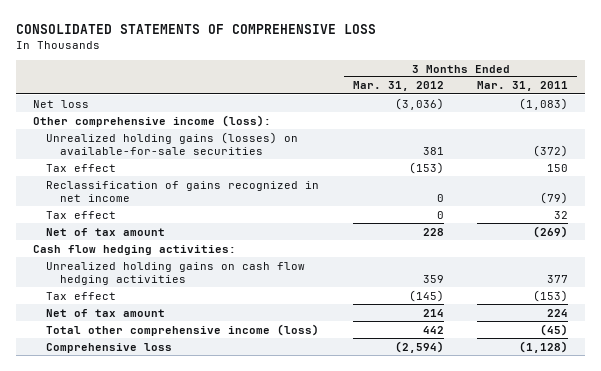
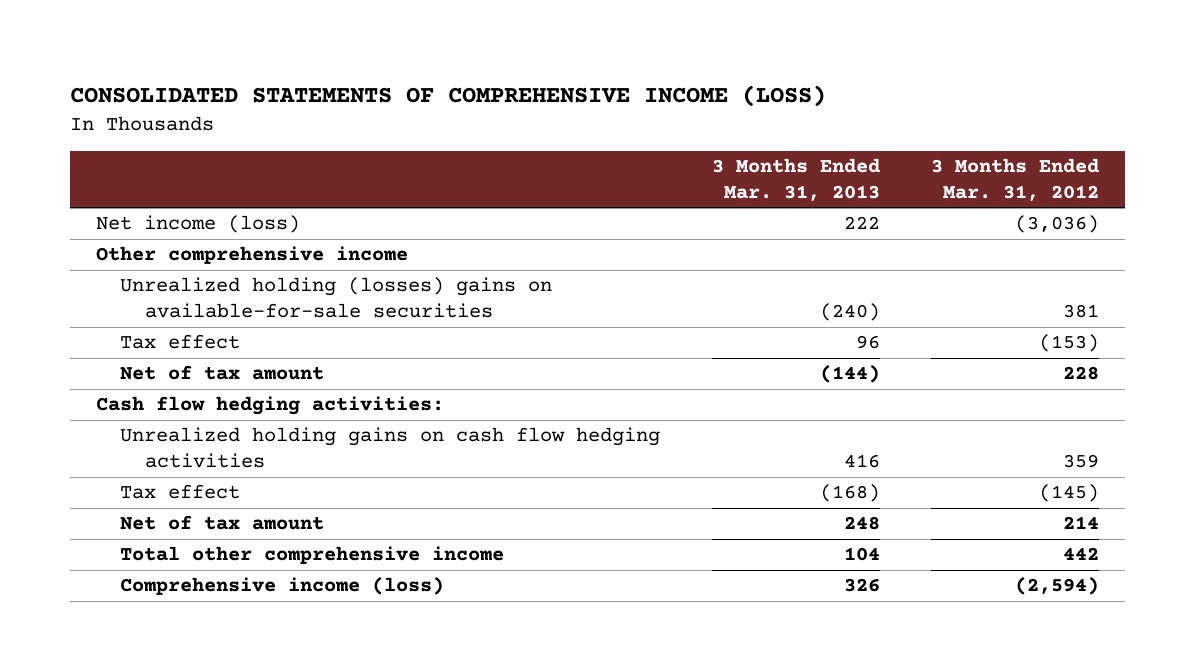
- CONSOLIDATED STATEMENTS OF COMPREHENSIVE LOSS
+ CONSOLIDATED STATEMENTS OF COMPREHENSIVE INCOME (LOSS)
- | 3 Months Ended Mar. 31, 2012 | 3 Months Ended Mar. 31, 2011
+ | 3 Months Ended Mar. 31, 2013 | 3 Months Ended Mar. 31, 2012
- Net loss | (3,036) | (1,083)
- Other comprehensive income (loss):
- Unrealized holding gains (losses) on available-for-sale securities | 381 | (372)
+ Net income (loss) | 222 | (3,036)
+ Other comprehensive income
+ Unrealized holding (losses) gains on available-for-sale securities | (240) | 381
- Reclassification of gains recognized in net income | 0 | (79)
- Tax effect | 0 | 32
- Total other comprehensive income (loss) | 442 | (45)
- Comprehensive loss | (2,594) | (1,128)
+ Total other comprehensive income | 104 | 442
+ Comprehensive income (loss) | 326 | (2,594)

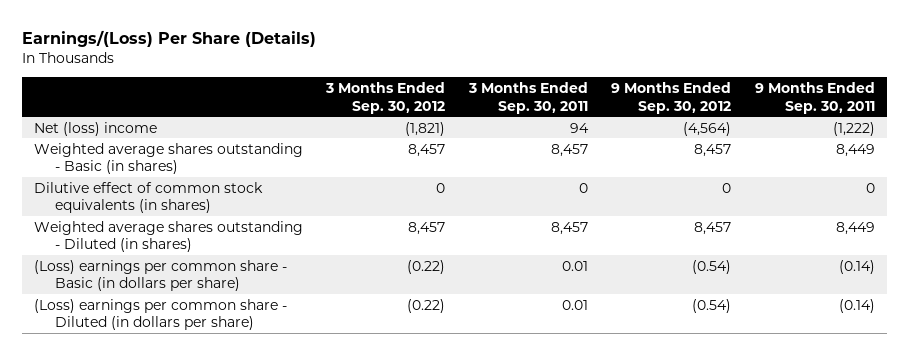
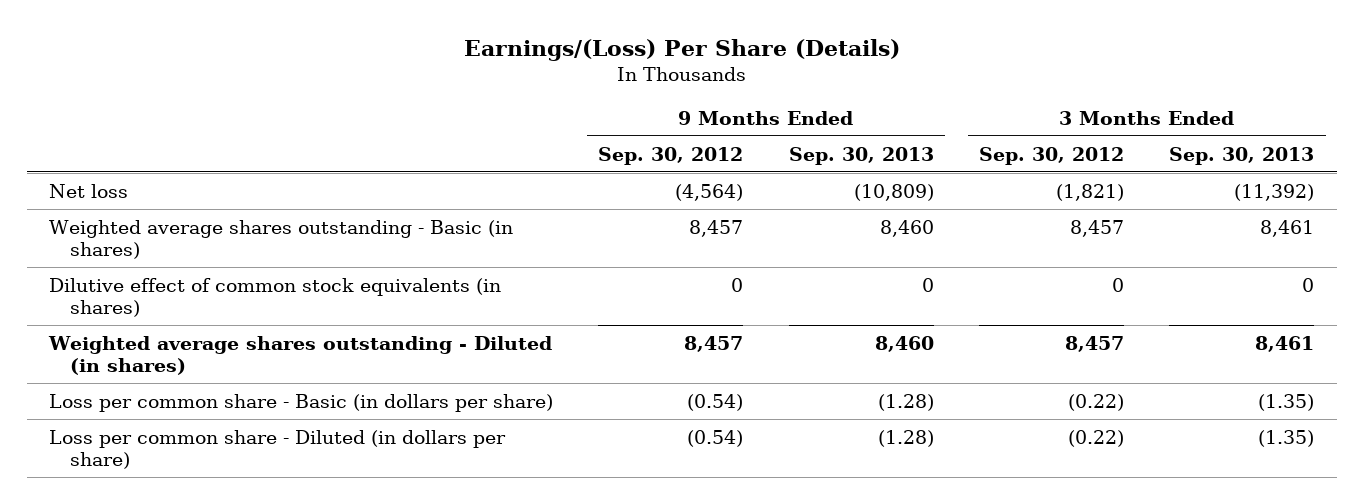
- | 3 Months Ended Sep. 30, 2012 | 3 Months Ended Sep. 30, 2011 | 9 Months Ended Sep. 30, 2012 | 9 Months Ended Sep. 30, 2011
+ | 9 Months Ended Sep. 30, 2012 | 9 Months Ended Sep. 30, 2013 | 3 Months Ended Sep. 30, 2012 | 3 Months Ended Sep. 30, 2013
- Net (loss) income | (1,821) | 94 | (4,564) | (1,222)
+ Net loss | (4,564) | (10,809) | (1,821) | (11,392)
- (Loss) earnings per common share - Basic (in dollars per share) | (0.22) | 0.01 | (0.54) | (0.14)
- (Loss) earnings per common share - Diluted (in dollars per share) | (0.22) | 0.01 | (0.54) | (0.14)
+ Loss per common share - Basic (in dollars per share) | (0.54) | (1.28) | (0.22) | (1.35)
+ Loss per common share - Diluted (in dollars per share) | (0.54) | (1.28) | (0.22) | (1.35)

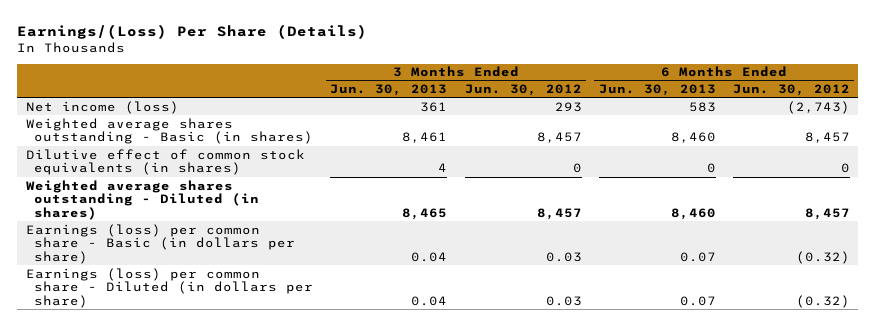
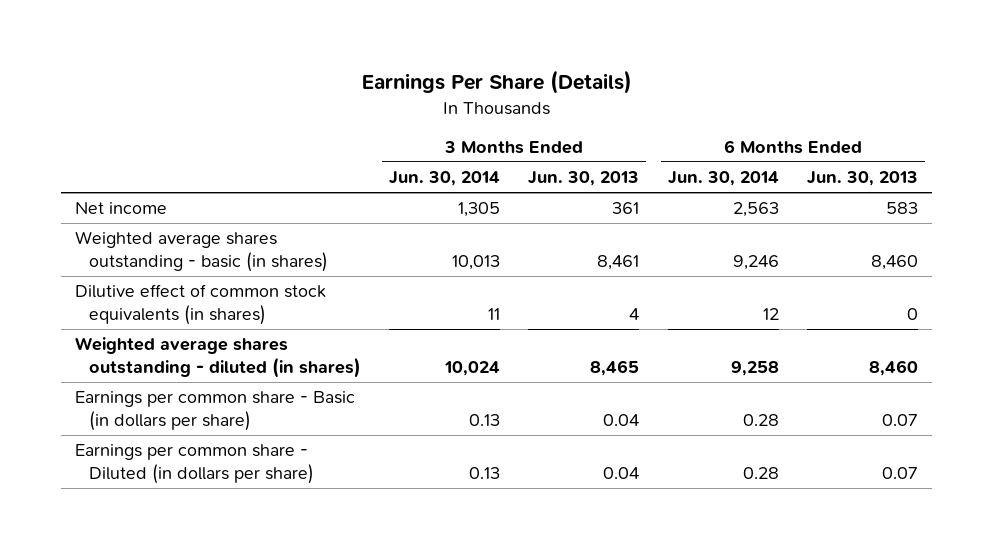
- Earnings/(Loss) Per Share (Details)
+ Earnings Per Share (Details)
- | 3 Months Ended Jun. 30, 2013 | 3 Months Ended Jun. 30, 2012 | 6 Months Ended Jun. 30, 2013 | 6 Months Ended Jun. 30, 2012
+ | 3 Months Ended Jun. 30, 2014 | 3 Months Ended Jun. 30, 2013 | 6 Months Ended Jun. 30, 2014 | 6 Months Ended Jun. 30, 2013
- Net income (loss) | 361 | 293 | 583 | (2,743)
- Weighted average shares outstanding - Basic (in shares) | 8,461 | 8,457 | 8,460 | 8,457
+ Net income | 1,305 | 361 | 2,563 | 583
+ Weighted average shares outstanding - basic (in shares) | 10,013 | 8,461 | 9,246 | 8,460
- Weighted average shares outstanding - Diluted (in shares) | 8,465 | 8,457 | 8,460 | 8,457
- Earnings (loss) per common share - Basic (in dollars per share) | 0.04 | 0.03 | 0.07 | (0.32)
- Earnings (loss) per common share - Diluted (in dollars per share) | 0.04 | 0.03 | 0.07 | (0.32)
+ Weighted average shares outstanding - diluted (in shares) | 10,024 | 8,465 | 9,258 | 8,460
+ Earnings per common share - Basic (in dollars per share) | 0.13 | 0.04 | 0.28 | 0.07
+ Earnings per common share - Diluted (in dollars per share) | 0.13 | 0.04 | 0.28 | 0.07

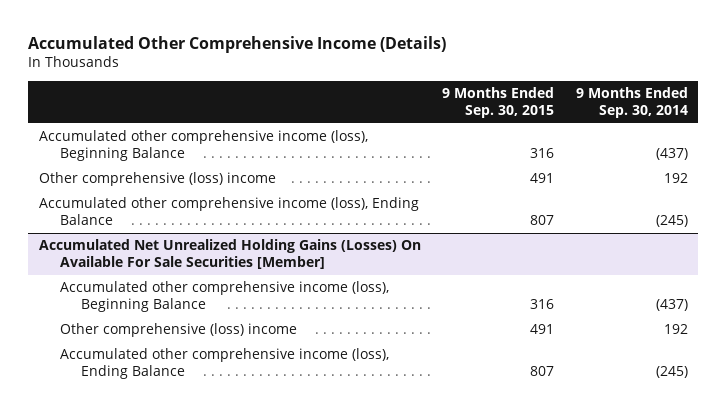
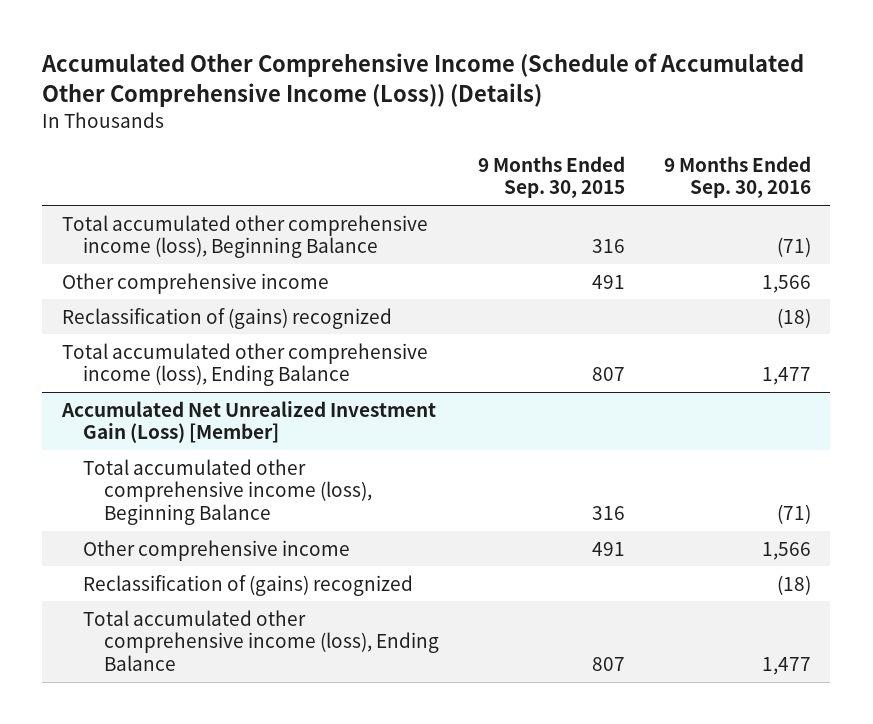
- Accumulated Other Comprehensive Income (Details)
+ Accumulated Other Comprehensive Income (Schedule of Accumulated Other Comprehensive Income (Loss)) (Details)
- | 9 Months Ended Sep. 30, 2015 | 9 Months Ended Sep. 30, 2014
+ | 9 Months Ended Sep. 30, 2015 | 9 Months Ended Sep. 30, 2016
- Accumulated other comprehensive income (loss), Beginning Balance | 316 | (437)
- Other comprehensive (loss) income | 491 | 192
- Accumulated other comprehensive income (loss), Ending Balance | 807 | (245)
- Accumulated Net Unrealized Holding Gains (Losses) On Available For Sale Securities [Member]
- Accumulated other comprehensive income (loss), Beginning Balance | 316 | (437)
- Other comprehensive (loss) income | 491 | 192
- Accumulated other comprehensive income (loss), Ending Balance | 807 | (245)
+ Total accumulated other comprehensive income (loss), Beginning Balance | 316 | (71)
+ Other comprehensive income | 491 | 1,566
+ Reclassification of (gains) recognized | | (18)
+ Total accumulated other comprehensive income (loss), Ending Balance | 807 | 1,477
+ Accumulated Net Unrealized Investment Gain (Loss) [Member]
+ Total accumulated other comprehensive income (loss), Beginning Balance | 316 | (71)
+ Other comprehensive income | 491 | 1,566
+ Reclassification of (gains) recognized | | (18)
+ Total accumulated other comprehensive income (loss), Ending Balance | 807 | 1,477

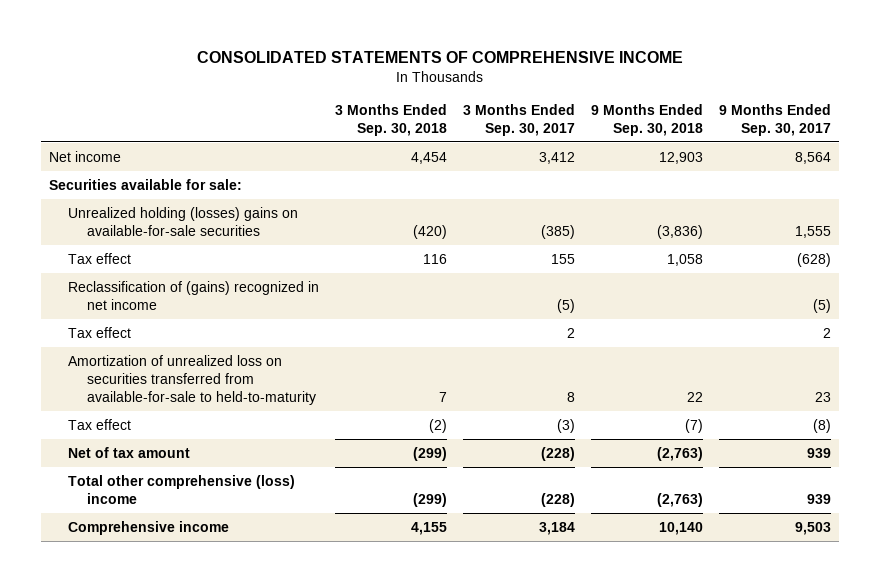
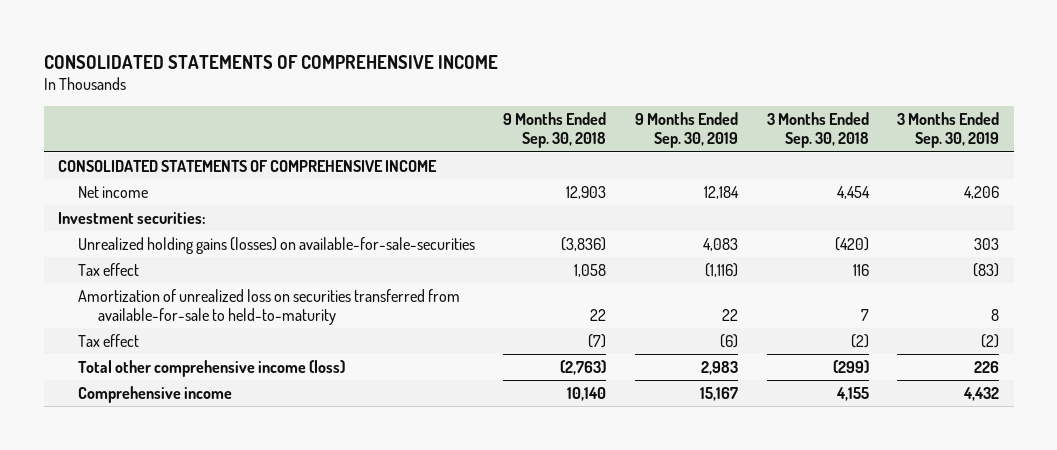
- | 3 Months Ended Sep. 30, 2018 | 3 Months Ended Sep. 30, 2017 | 9 Months Ended Sep. 30, 2018 | 9 Months Ended Sep. 30, 2017
+ | 9 Months Ended Sep. 30, 2018 | 9 Months Ended Sep. 30, 2019 | 3 Months Ended Sep. 30, 2018 | 3 Months Ended Sep. 30, 2019
+ CONSOLIDATED STATEMENTS OF COMPREHENSIVE INCOME
- Securities available for sale:
- Unrealized holding (losses) gains on available-for-sale securities | (420) | (385) | (3,836) | 1,555
+ Investment securities:
+ Unrealized holding gains (losses) on available-for-sale-securities | (3,836) | 4,083 | (420) | 303
- Reclassification of (gains) recognized in net income | | (5) | | (5)
- Tax effect | | 2 | | 2
- Net of tax amount | (299) | (228) | (2,763) | 939
- Total other comprehensive (loss) income | (299) | (228) | (2,763) | 939
+ Total other comprehensive income (loss) | (2,763) | 2,983 | (299) | 226

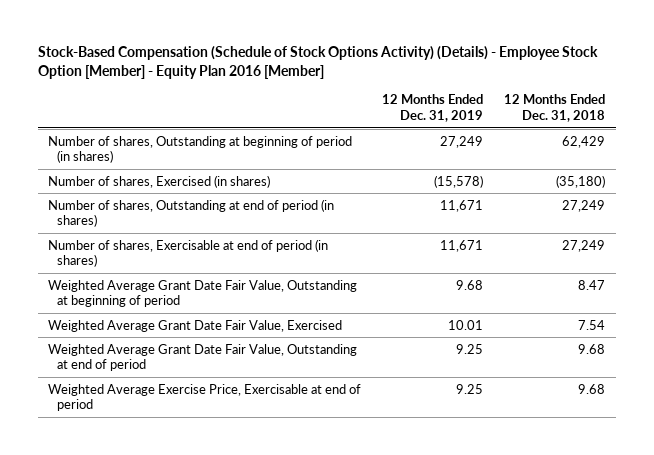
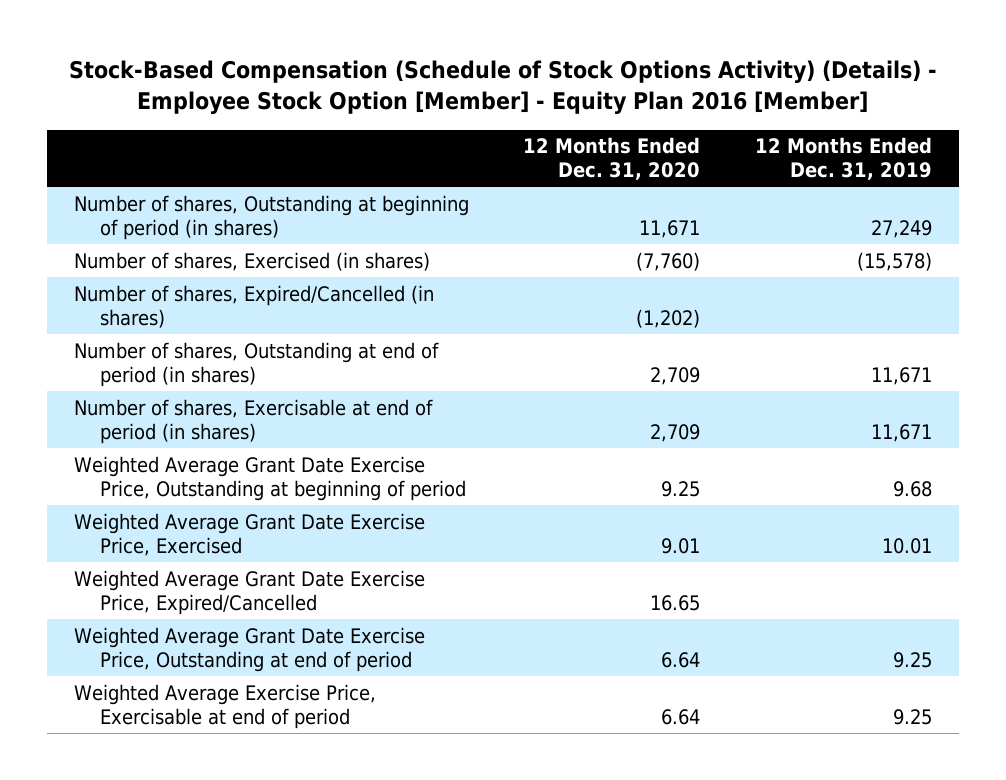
- | 12 Months Ended Dec. 31, 2019 | 12 Months Ended Dec. 31, 2018
+ | 12 Months Ended Dec. 31, 2020 | 12 Months Ended Dec. 31, 2019
+ Number of shares, Expired/Cancelled (in shares) | (1,202) |
- Weighted Average Grant Date Fair Value, Outstanding at beginning of period | 9.68 | 8.47
- Weighted Average Grant Date Fair Value, Exercised | 10.01 | 7.54
- Weighted Average Grant Date Fair Value, Outstanding at end of period | 9.25 | 9.68
+ Weighted Average Grant Date Exercise Price, Outstanding at beginning of period | 9.25 | 9.68
+ Weighted Average Grant Date Exercise Price, Exercised | 9.01 | 10.01
+ Weighted Average Grant Date Exercise Price, Expired/Cancelled | 16.65 |
+ Weighted Average Grant Date Exercise Price, Outstanding at end of period | 6.64 | 9.25

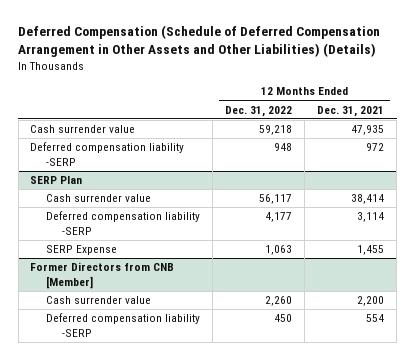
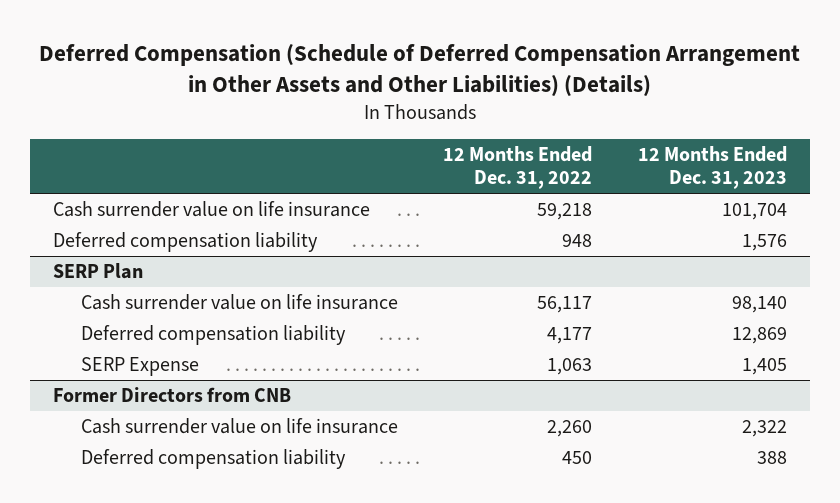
- | 12 Months Ended Dec. 31, 2022 | 12 Months Ended Dec. 31, 2021
+ | 12 Months Ended Dec. 31, 2022 | 12 Months Ended Dec. 31, 2023
- Cash surrender value | 59,218 | 47,935
- Deferred compensation liability -SERP | 948 | 972
+ Cash surrender value on life insurance | 59,218 | 101,704
+ Deferred compensation liability | 948 | 1,576
@ SERP Plan
- Cash surrender value | 56,117 | 38,414
- Deferred compensation liability -SERP | 4,177 | 3,114
+ Cash surrender value on life insurance | 56,117 | 98,140
+ Deferred compensation liability | 4,177 | 12,869
- Former Directors from CNB [Member]
- Cash surrender value | 2,260 | 2,200
- Deferred compensation liability -SERP | 450 | 554
+ Former Directors from CNB
+ Cash surrender value on life insurance | 2,260 | 2,322
+ Deferred compensation liability | 450 | 388

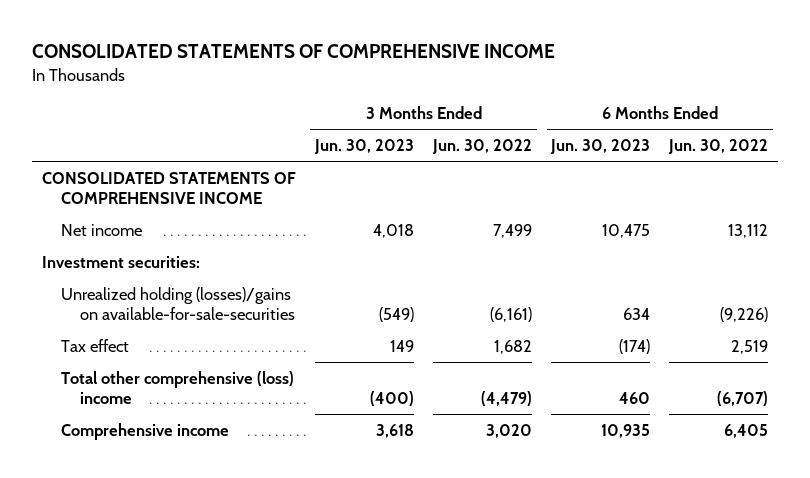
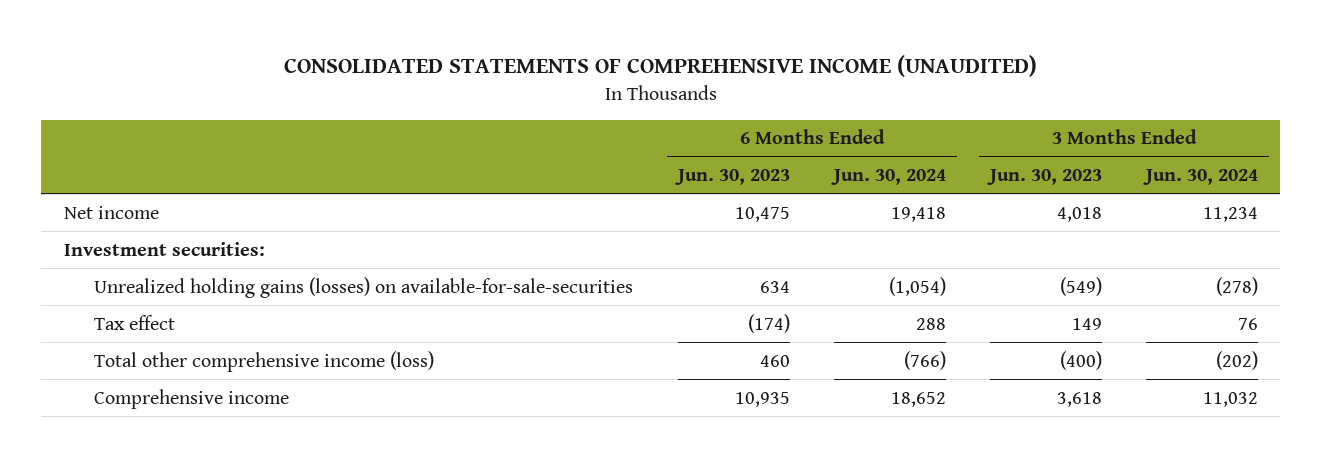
- CONSOLIDATED STATEMENTS OF COMPREHENSIVE INCOME
+ CONSOLIDATED STATEMENTS OF COMPREHENSIVE INCOME (UNAUDITED)
- | 3 Months Ended Jun. 30, 2023 | 3 Months Ended Jun. 30, 2022 | 6 Months Ended Jun. 30, 2023 | 6 Months Ended Jun. 30, 2022
+ | 6 Months Ended Jun. 30, 2023 | 6 Months Ended Jun. 30, 2024 | 3 Months Ended Jun. 30, 2023 | 3 Months Ended Jun. 30, 2024
- CONSOLIDATED STATEMENTS OF COMPREHENSIVE INCOME
- Unrealized holding (losses)/gains on available-for-sale-securities | (549) | (6,161) | 634 | (9,226)
+ Unrealized holding gains (losses) on available-for-sale-securities | 634 | (1,054) | (549) | (278)
- Total other comprehensive (loss) income | (400) | (4,479) | 460 | (6,707)
+ Total other comprehensive income (loss) | 460 | (766) | (400) | (202)

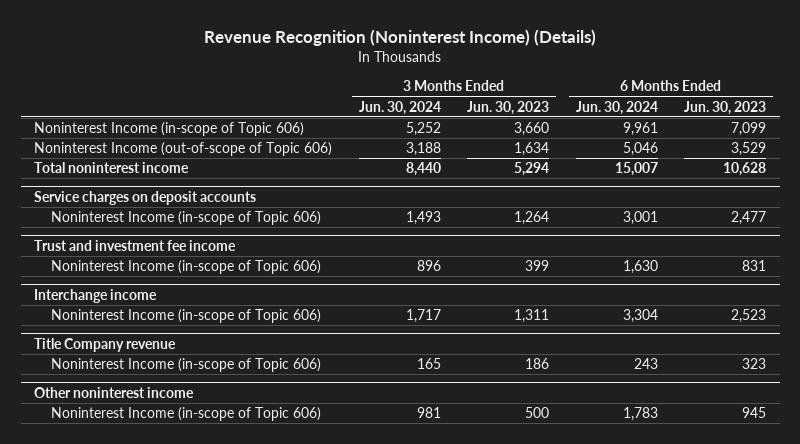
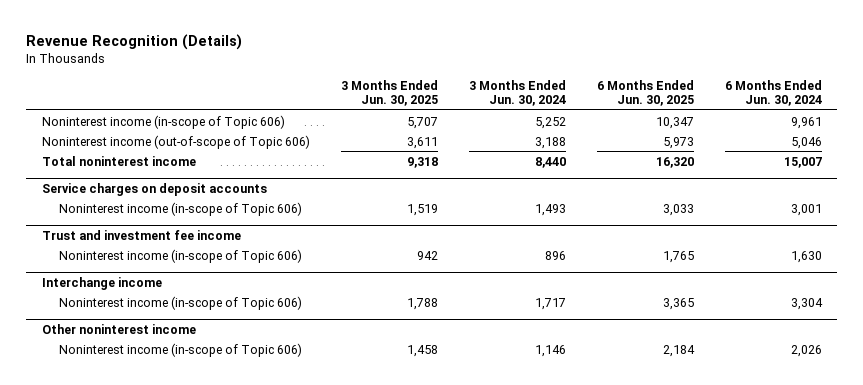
- Revenue Recognition (Noninterest Income) (Details)
+ Revenue Recognition (Details)
- | 3 Months Ended Jun. 30, 2024 | 3 Months Ended Jun. 30, 2023 | 6 Months Ended Jun. 30, 2024 | 6 Months Ended Jun. 30, 2023
+ | 3 Months Ended Jun. 30, 2025 | 3 Months Ended Jun. 30, 2024 | 6 Months Ended Jun. 30, 2025 | 6 Months Ended Jun. 30, 2024
- Noninterest Income (in-scope of Topic 606) | 5,252 | 3,660 | 9,961 | 7,099
- Noninterest Income (out-of-scope of Topic 606) | 3,188 | 1,634 | 5,046 | 3,529
+ Noninterest income (in-scope of Topic 606) | 5,707 | 5,252 | 10,347 | 9,961
+ Noninterest income (out-of-scope of Topic 606) | 3,611 | 3,188 | 5,973 | 5,046
@ Service charges on deposit accounts
- Noninterest Income (in-scope of Topic 606) | 1,493 | 1,264 | 3,001 | 2,477
+ Noninterest income (in-scope of Topic 606) | 1,519 | 1,493 | 3,033 | 3,001
@ Trust and investment fee income
- Noninterest Income (in-scope of Topic 606) | 896 | 399 | 1,630 | 831
+ Noninterest income (in-scope of Topic 606) | 942 | 896 | 1,765 | 1,630
@ Interchange income
- Noninterest Income (in-scope of Topic 606) | 1,717 | 1,311 | 3,304 | 2,523
- Title Company revenue
- Noninterest Income (in-scope of Topic 606) | 165 | 186 | 243 | 323
@ Interchange income
+ Noninterest income (in-scope of Topic 606) | 1,788 | 1,717 | 3,365 | 3,304
@ Other noninterest income
- Noninterest Income (in-scope of Topic 606) | 981 | 500 | 1,783 | 945
+ Noninterest income (in-scope of Topic 606) | 1,458 | 1,146 | 2,184 | 2,026

